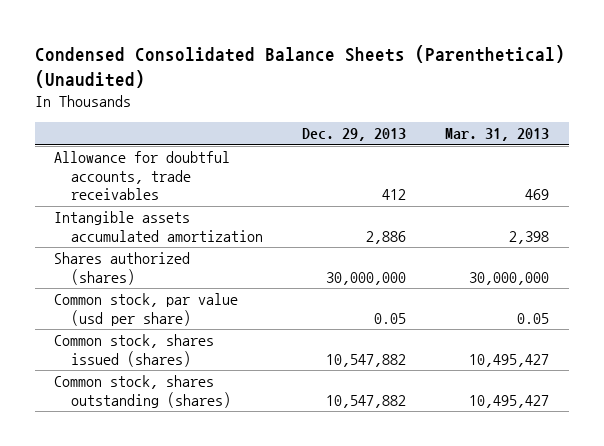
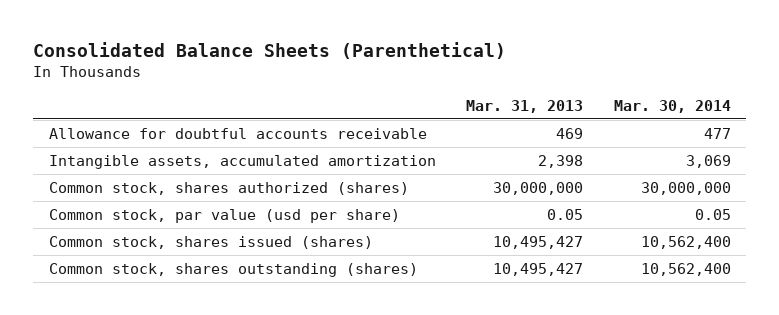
- Condensed Consolidated Balance Sheets (Parenthetical) (Unaudited)
+ Consolidated Balance Sheets (Parenthetical)
- | Dec. 29, 2013 | Mar. 31, 2013
+ | Mar. 31, 2013 | Mar. 30, 2014
- Allowance for doubtful accounts, trade receivables | 412 | 469
- Intangible assets accumulated amortization | 2,886 | 2,398
- Shares authorized (shares) | 30,000,000 | 30,000,000
+ Allowance for doubtful accounts receivable | 469 | 477
+ Intangible assets, accumulated amortization | 2,398 | 3,069
+ Common stock, shares authorized (shares) | 30,000,000 | 30,000,000

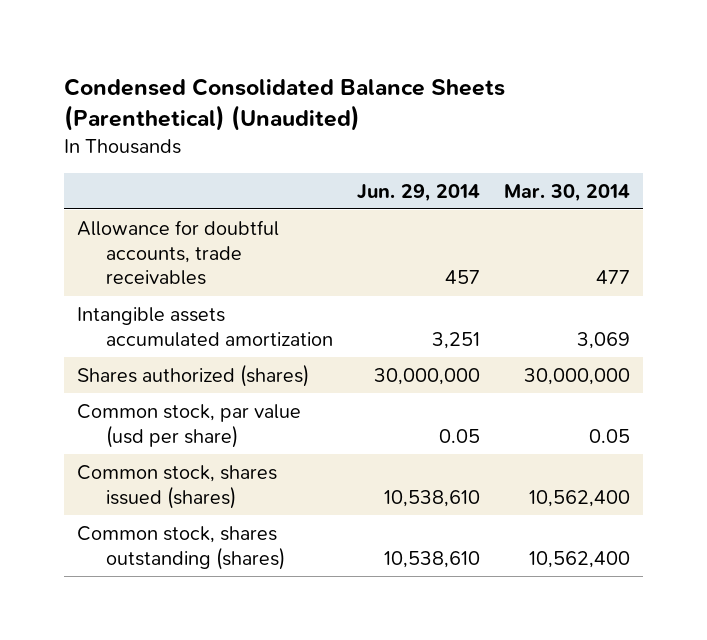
- Consolidated Balance Sheets (Parenthetical)
+ Condensed Consolidated Balance Sheets (Parenthetical) (Unaudited)
- | Mar. 31, 2013 | Mar. 30, 2014
+ | Jun. 29, 2014 | Mar. 30, 2014
- Allowance for doubtful accounts receivable | 469 | 477
- Intangible assets, accumulated amortization | 2,398 | 3,069
- Common stock, shares authorized (shares) | 30,000,000 | 30,000,000
+ Allowance for doubtful accounts, trade receivables | 457 | 477
+ Intangible assets accumulated amortization | 3,251 | 3,069
+ Shares authorized (shares) | 30,000,000 | 30,000,000

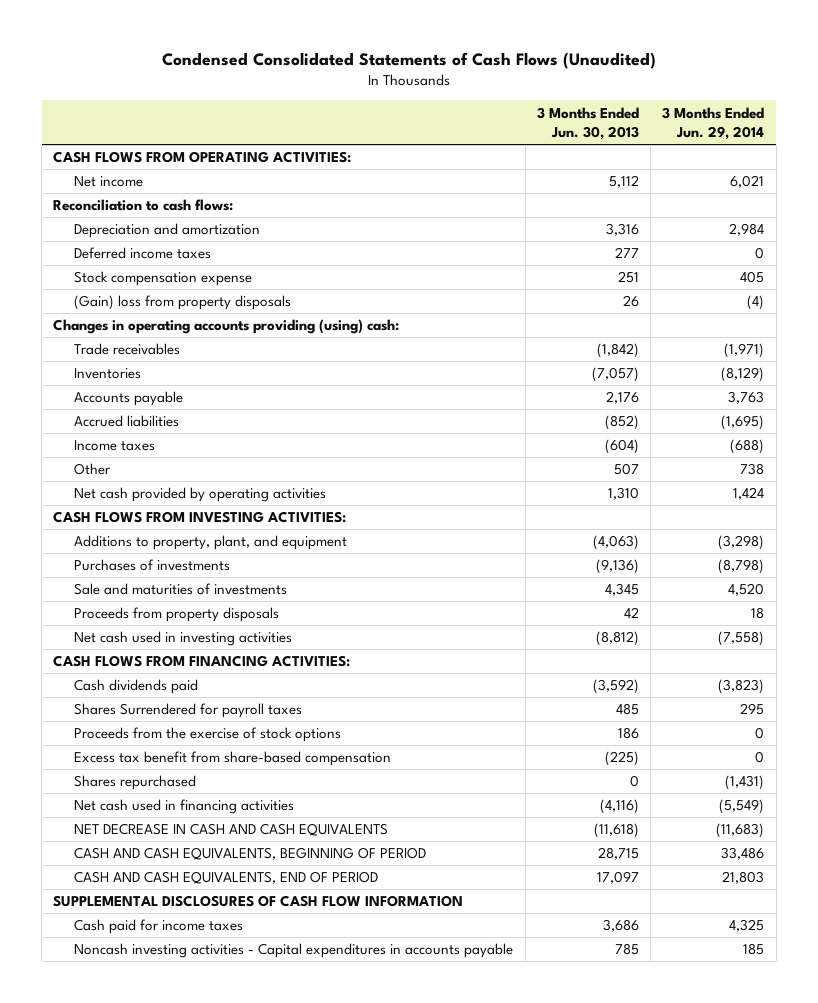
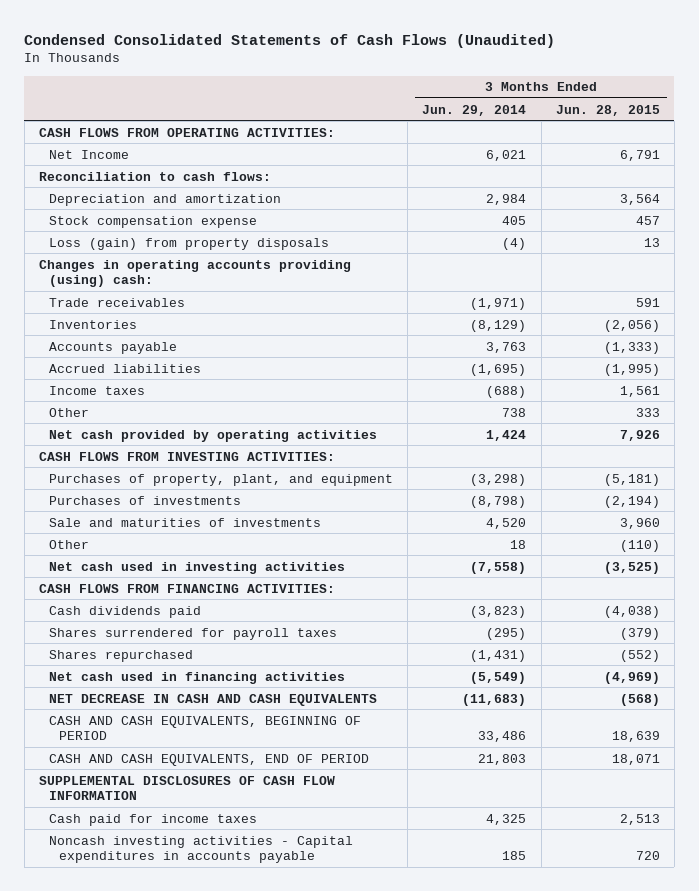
- | 3 Months Ended Jun. 30, 2013 | 3 Months Ended Jun. 29, 2014
+ | 3 Months Ended Jun. 29, 2014 | 3 Months Ended Jun. 28, 2015
- Net income | 5,112 | 6,021
+ Net Income | 6,021 | 6,791
- Deferred income taxes | 277 | 0
- (Gain) loss from property disposals | 26 | (4)
+ Loss (gain) from property disposals | (4) | 13
- Additions to property, plant, and equipment | (4,063) | (3,298)
+ Purchases of property, plant, and equipment | (3,298) | (5,181)
- Proceeds from property disposals | 42 | 18
+ Other | 18 | (110)
- Shares Surrendered for payroll taxes | 485 | 295
- Proceeds from the exercise of stock options | 186 | 0
- Excess tax benefit from share-based compensation | (225) | 0
+ Shares surrendered for payroll taxes | (295) | (379)

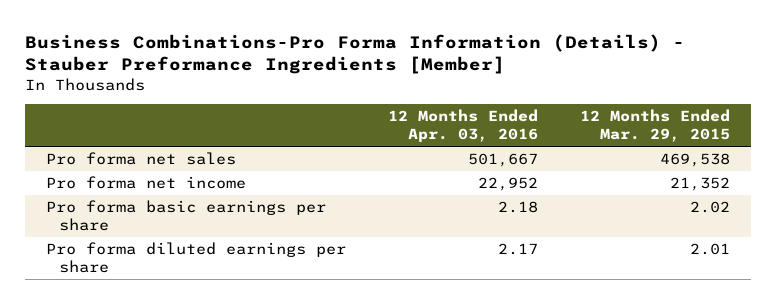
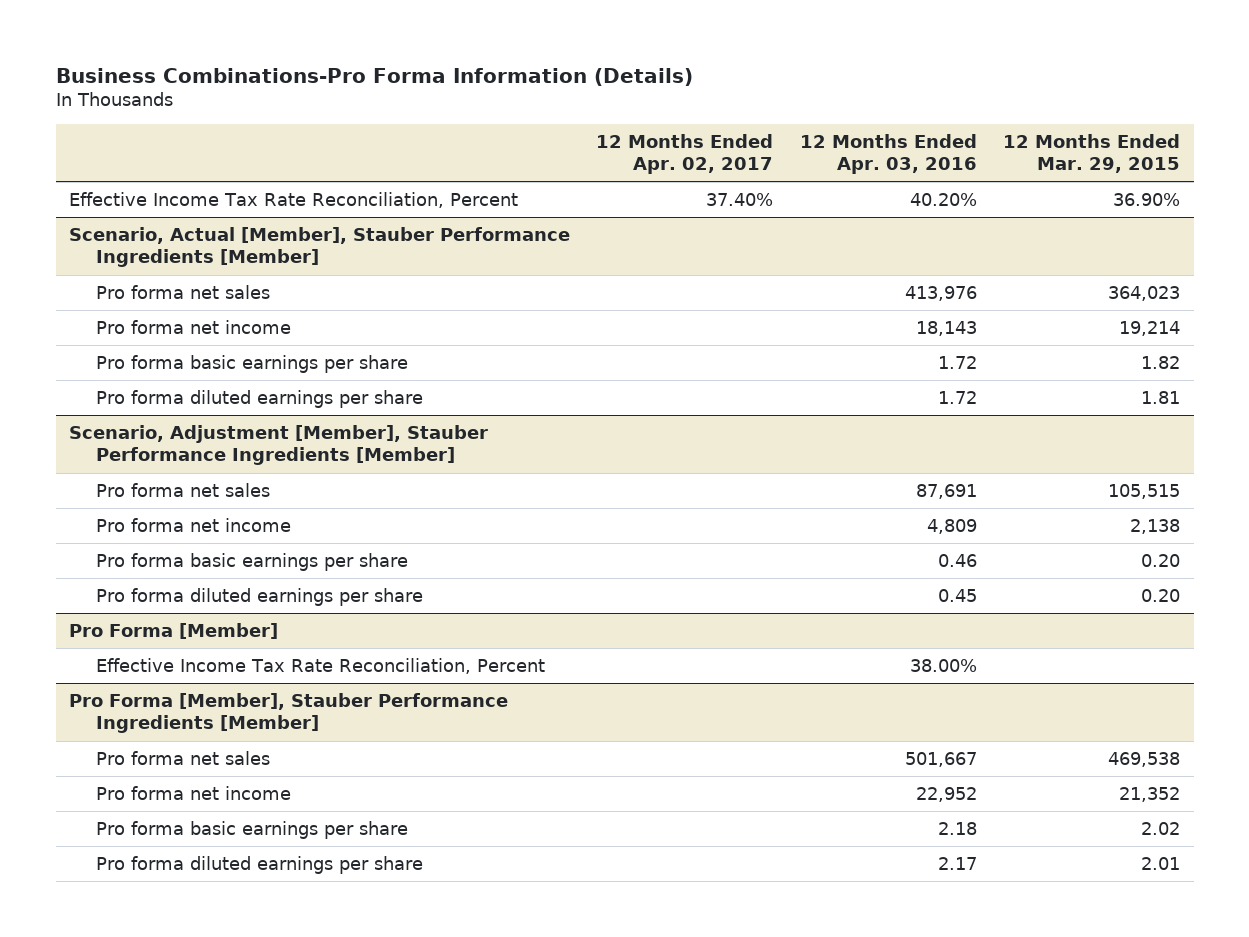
- Business Combinations-Pro Forma Information (Details) - Stauber Preformance Ingredients [Member]
+ Business Combinations-Pro Forma Information (Details)
- | 12 Months Ended Apr. 03, 2016 | 12 Months Ended Mar. 29, 2015
+ | 12 Months Ended Apr. 02, 2017 | 12 Months Ended Apr. 03, 2016 | 12 Months Ended Mar. 29, 2015
+ Effective Income Tax Rate Reconciliation, Percent | 37.40% | 40.20% | 36.90%
+ Scenario, Actual [Member], Stauber Performance Ingredients [Member]
+ Pro forma net sales | | 413,976 | 364,023
+ Pro forma net income | | 18,143 | 19,214
+ Pro forma basic earnings per share | | 1.72 | 1.82
+ Pro forma diluted earnings per share | | 1.72 | 1.81
+ Scenario, Adjustment [Member], Stauber Performance Ingredients [Member]
+ Pro forma net sales | | 87,691 | 105,515
+ Pro forma net income | | 4,809 | 2,138
+ Pro forma basic earnings per share | | 0.46 | 0.20
+ Pro forma diluted earnings per share | | 0.45 | 0.20
+ Pro Forma [Member]
+ Effective Income Tax Rate Reconciliation, Percent | | 38.00% |
+ Pro Forma [Member], Stauber Performance Ingredients [Member]

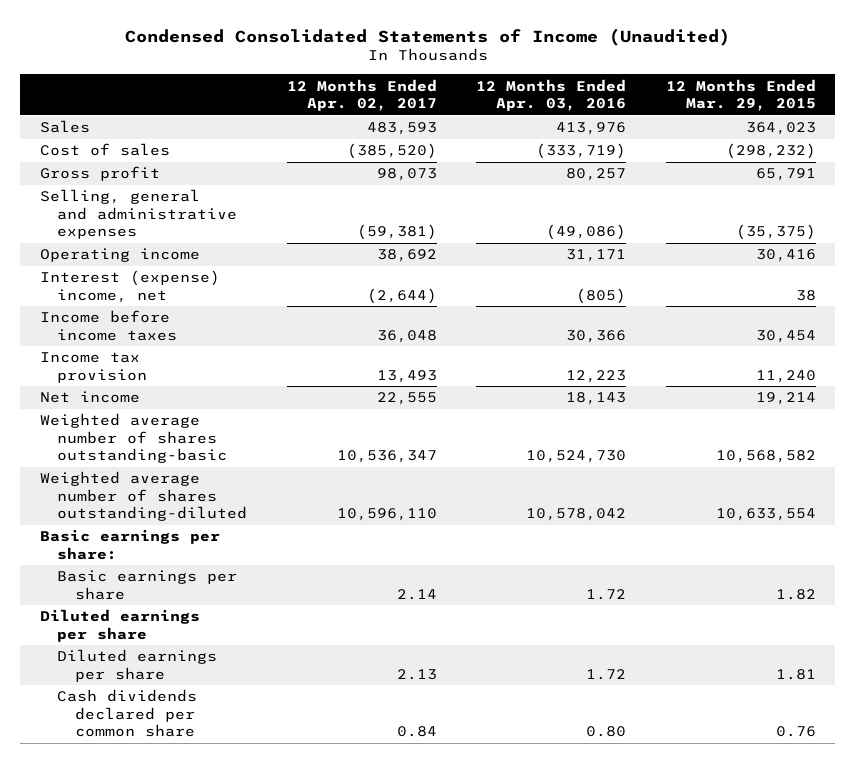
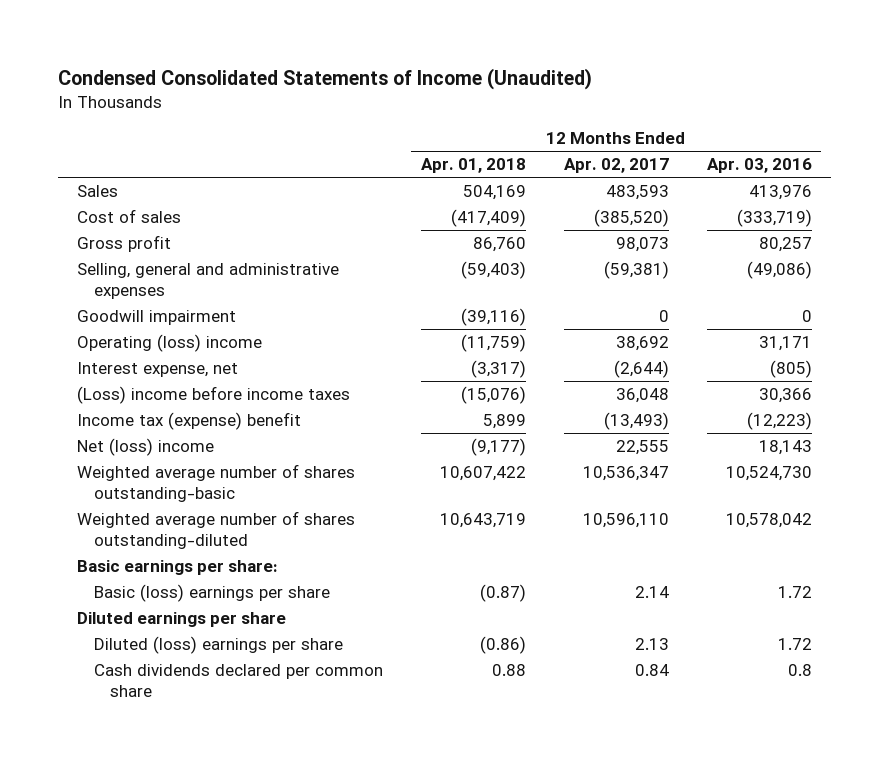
- | 12 Months Ended Apr. 02, 2017 | 12 Months Ended Apr. 03, 2016 | 12 Months Ended Mar. 29, 2015
+ | 12 Months Ended Apr. 01, 2018 | 12 Months Ended Apr. 02, 2017 | 12 Months Ended Apr. 03, 2016
- Operating income | 38,692 | 31,171 | 30,416
- Interest (expense) income, net | (2,644) | (805) | 38
- Income before income taxes | 36,048 | 30,366 | 30,454
- Income tax provision | 13,493 | 12,223 | 11,240
- Net income | 22,555 | 18,143 | 19,214
+ Goodwill impairment | (39,116) | 0 | 0
+ Operating (loss) income | (11,759) | 38,692 | 31,171
+ Interest expense, net | (3,317) | (2,644) | (805)
+ (Loss) income before income taxes | (15,076) | 36,048 | 30,366
+ Income tax (expense) benefit | 5,899 | (13,493) | (12,223)
+ Net (loss) income | (9,177) | 22,555 | 18,143
- Basic earnings per share | 2.14 | 1.72 | 1.82
+ Basic (loss) earnings per share | (0.87) | 2.14 | 1.72
- Diluted earnings per share | 2.13 | 1.72 | 1.81
- Cash dividends declared per common share | 0.84 | 0.80 | 0.76
+ Diluted (loss) earnings per share | (0.86) | 2.13 | 1.72
+ Cash dividends declared per common share | 0.88 | 0.84 | 0.8

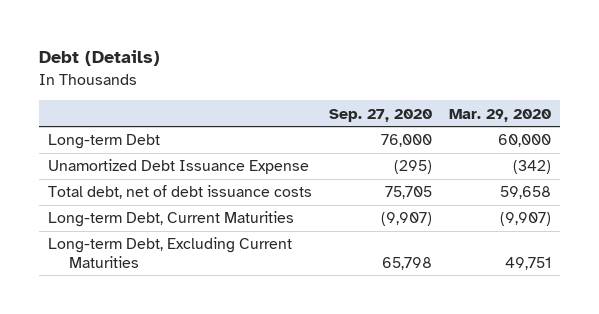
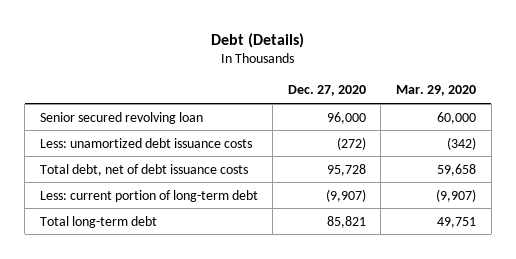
- | Sep. 27, 2020 | Mar. 29, 2020
+ | Dec. 27, 2020 | Mar. 29, 2020
- Long-term Debt | 76,000 | 60,000
- Unamortized Debt Issuance Expense | (295) | (342)
+ Senior secured revolving loan | 96,000 | 60,000
+ Less: unamortized debt issuance costs | (272) | (342)
- Long-term Debt, Current Maturities | (9,907) | (9,907)
- Long-term Debt, Excluding Current Maturities | 65,798 | 49,751
+ Less: current portion of long-term debt | (9,907) | (9,907)
+ Total long-term debt | 85,821 | 49,751

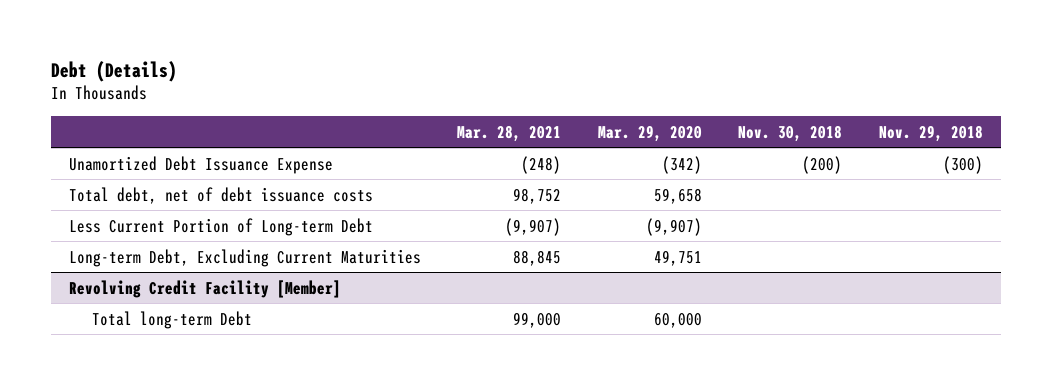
- | Dec. 27, 2020 | Mar. 29, 2020
+ | Mar. 28, 2021 | Mar. 29, 2020 | Nov. 30, 2018 | Nov. 29, 2018
- Senior secured revolving loan | 96,000 | 60,000
- Less: unamortized debt issuance costs | (272) | (342)
+ Unamortized Debt Issuance Expense | (248) | (342) | (200) | (300)
- Less: current portion of long-term debt | (9,907) | (9,907)
- Total long-term debt | 85,821 | 49,751
+ Less Current Portion of Long-term Debt | (9,907) | (9,907) | |
+ Long-term Debt, Excluding Current Maturities | 88,845 | 49,751 | |
+ Revolving Credit Facility [Member]
+ Total long-term Debt | 99,000 | 60,000 | |

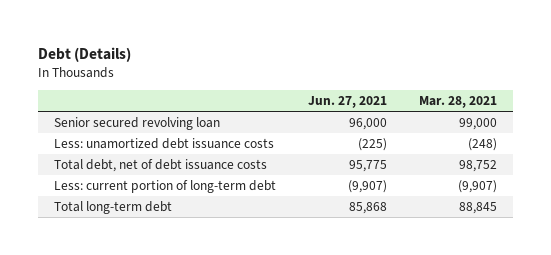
- | Mar. 28, 2021 | Mar. 29, 2020 | Nov. 30, 2018 | Nov. 29, 2018
+ | Jun. 27, 2021 | Mar. 28, 2021
- Unamortized Debt Issuance Expense | (248) | (342) | (200) | (300)
+ Senior secured revolving loan | 96,000 | 99,000
+ Less: unamortized debt issuance costs | (225) | (248)
- Less Current Portion of Long-term Debt | (9,907) | (9,907) | |
- Long-term Debt, Excluding Current Maturities | 88,845 | 49,751 | |
- Revolving Credit Facility [Member]
- Total long-term Debt | 99,000 | 60,000 | |
+ Less: current portion of long-term debt | (9,907) | (9,907)
+ Total long-term debt | 85,868 | 88,845

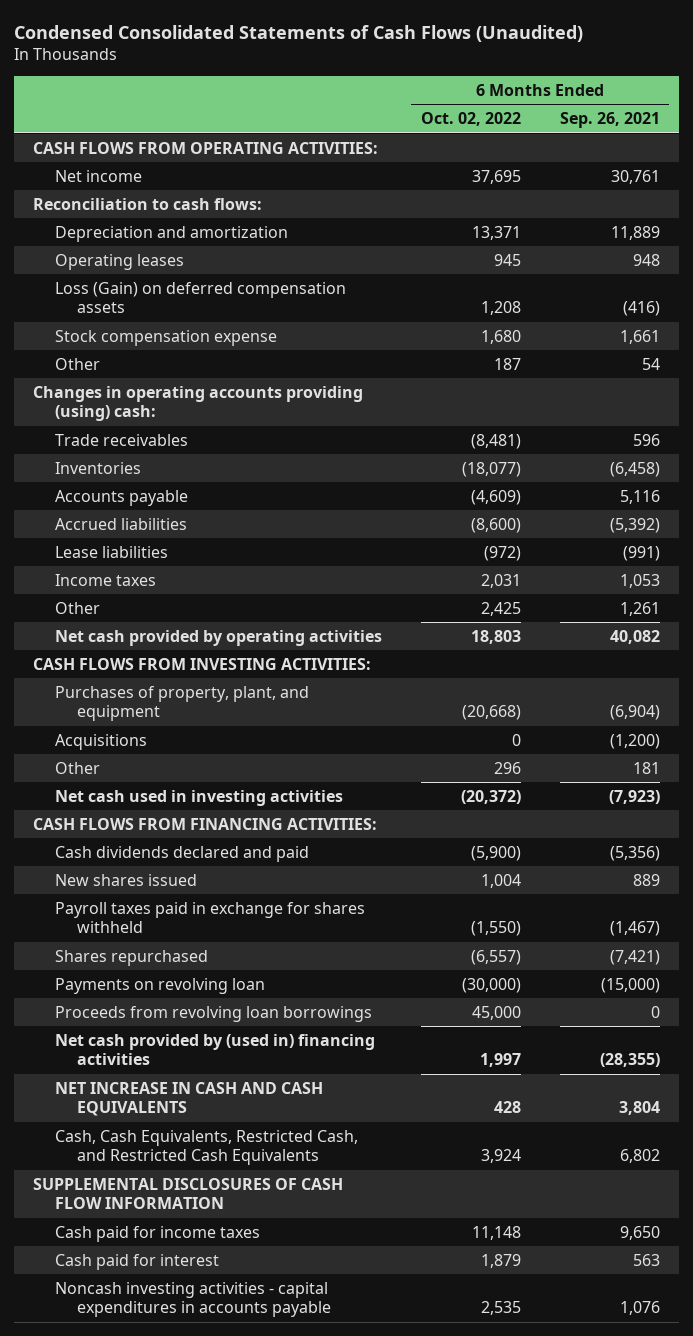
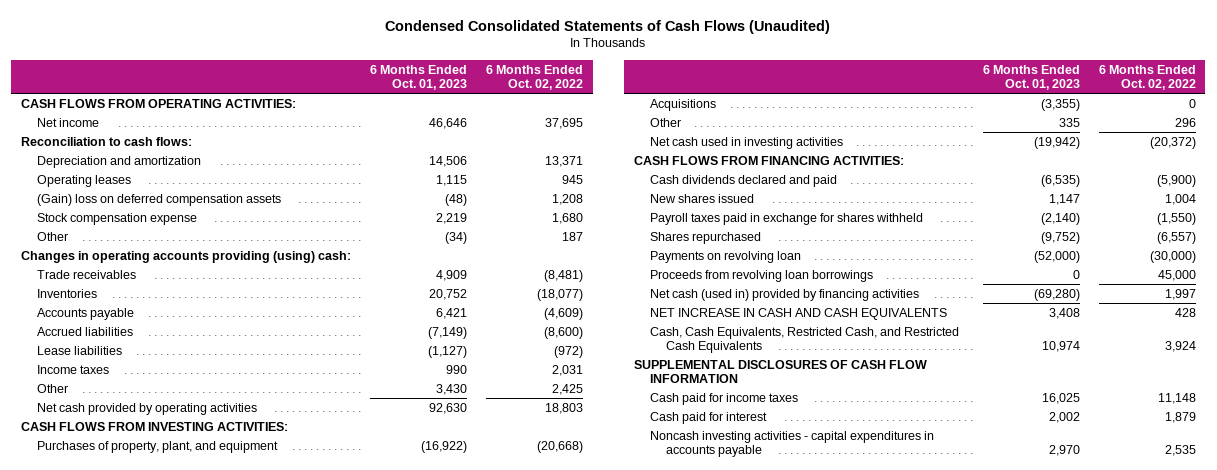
- | 6 Months Ended Oct. 02, 2022 | 6 Months Ended Sep. 26, 2021
+ | 6 Months Ended Oct. 01, 2023 | 6 Months Ended Oct. 02, 2022
- Loss (Gain) on deferred compensation assets | 1,208 | (416)
+ (Gain) loss on deferred compensation assets | (48) | 1,208
- Net cash provided by (used in) financing activities | 1,997 | (28,355)
+ Net cash (used in) provided by financing activities | (69,280) | 1,997

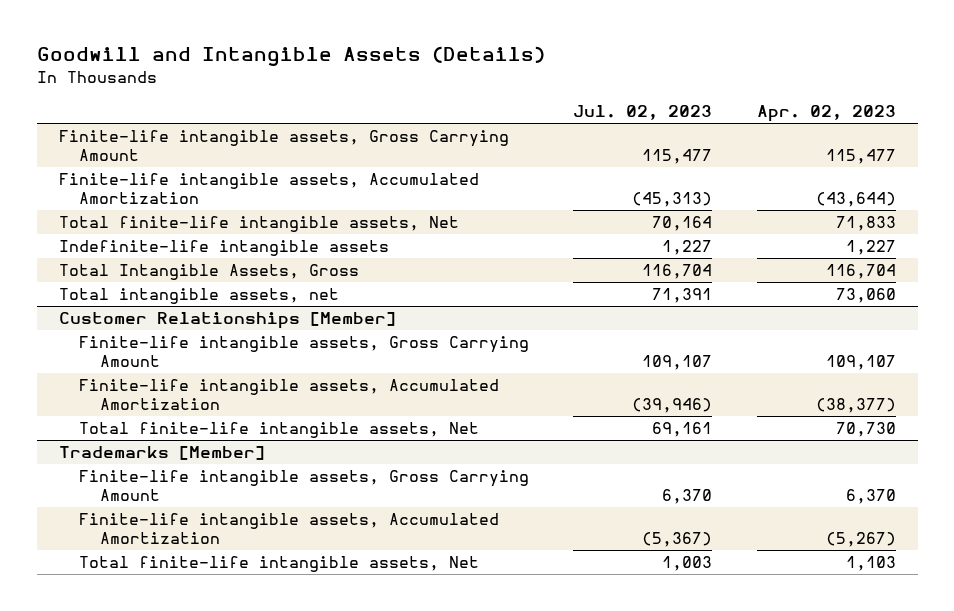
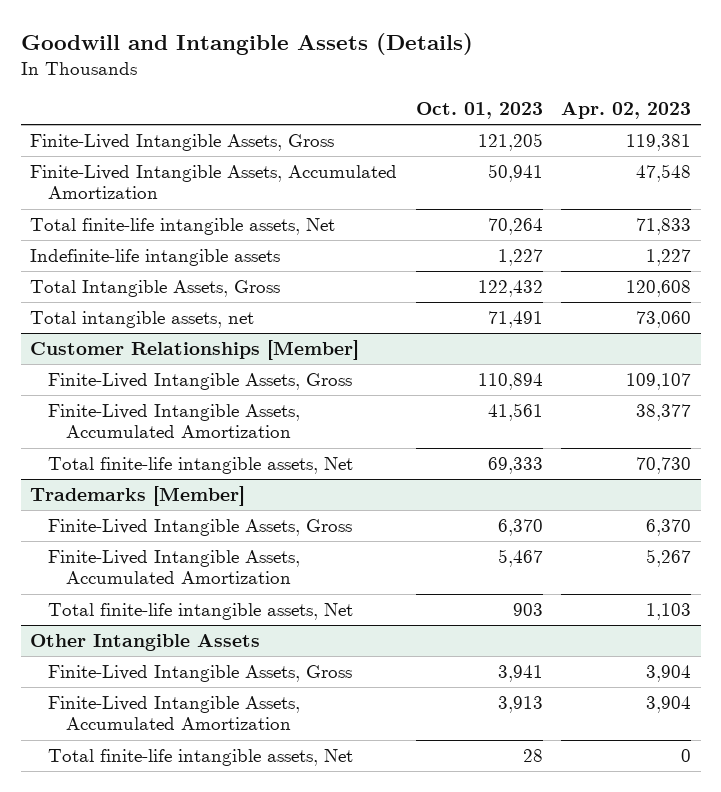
- | Jul. 02, 2023 | Apr. 02, 2023
+ | Oct. 01, 2023 | Apr. 02, 2023
- Finite-life intangible assets, Gross Carrying Amount | 115,477 | 115,477
- Finite-life intangible assets, Accumulated Amortization | (45,313) | (43,644)
+ Finite-Lived Intangible Assets, Gross | 121,205 | 119,381
+ Finite-Lived Intangible Assets, Accumulated Amortization | 50,941 | 47,548
- Total Intangible Assets, Gross | 116,704 | 116,704
+ Total Intangible Assets, Gross | 122,432 | 120,608
@ Customer Relationships [Member]
- Finite-life intangible assets, Gross Carrying Amount | 109,107 | 109,107
- Finite-life intangible assets, Accumulated Amortization | (39,946) | (38,377)
+ Finite-Lived Intangible Assets, Gross | 110,894 | 109,107
+ Finite-Lived Intangible Assets, Accumulated Amortization | 41,561 | 38,377
@ Trademarks [Member]
- Finite-life intangible assets, Gross Carrying Amount | 6,370 | 6,370
- Finite-life intangible assets, Accumulated Amortization | (5,367) | (5,267)
+ Finite-Lived Intangible Assets, Gross | 6,370 | 6,370
+ Finite-Lived Intangible Assets, Accumulated Amortization | 5,467 | 5,267
+ Other Intangible Assets
+ Finite-Lived Intangible Assets, Gross | 3,941 | 3,904
+ Finite-Lived Intangible Assets, Accumulated Amortization | 3,913 | 3,904
+ Total finite-life intangible assets, Net | 28 | 0

